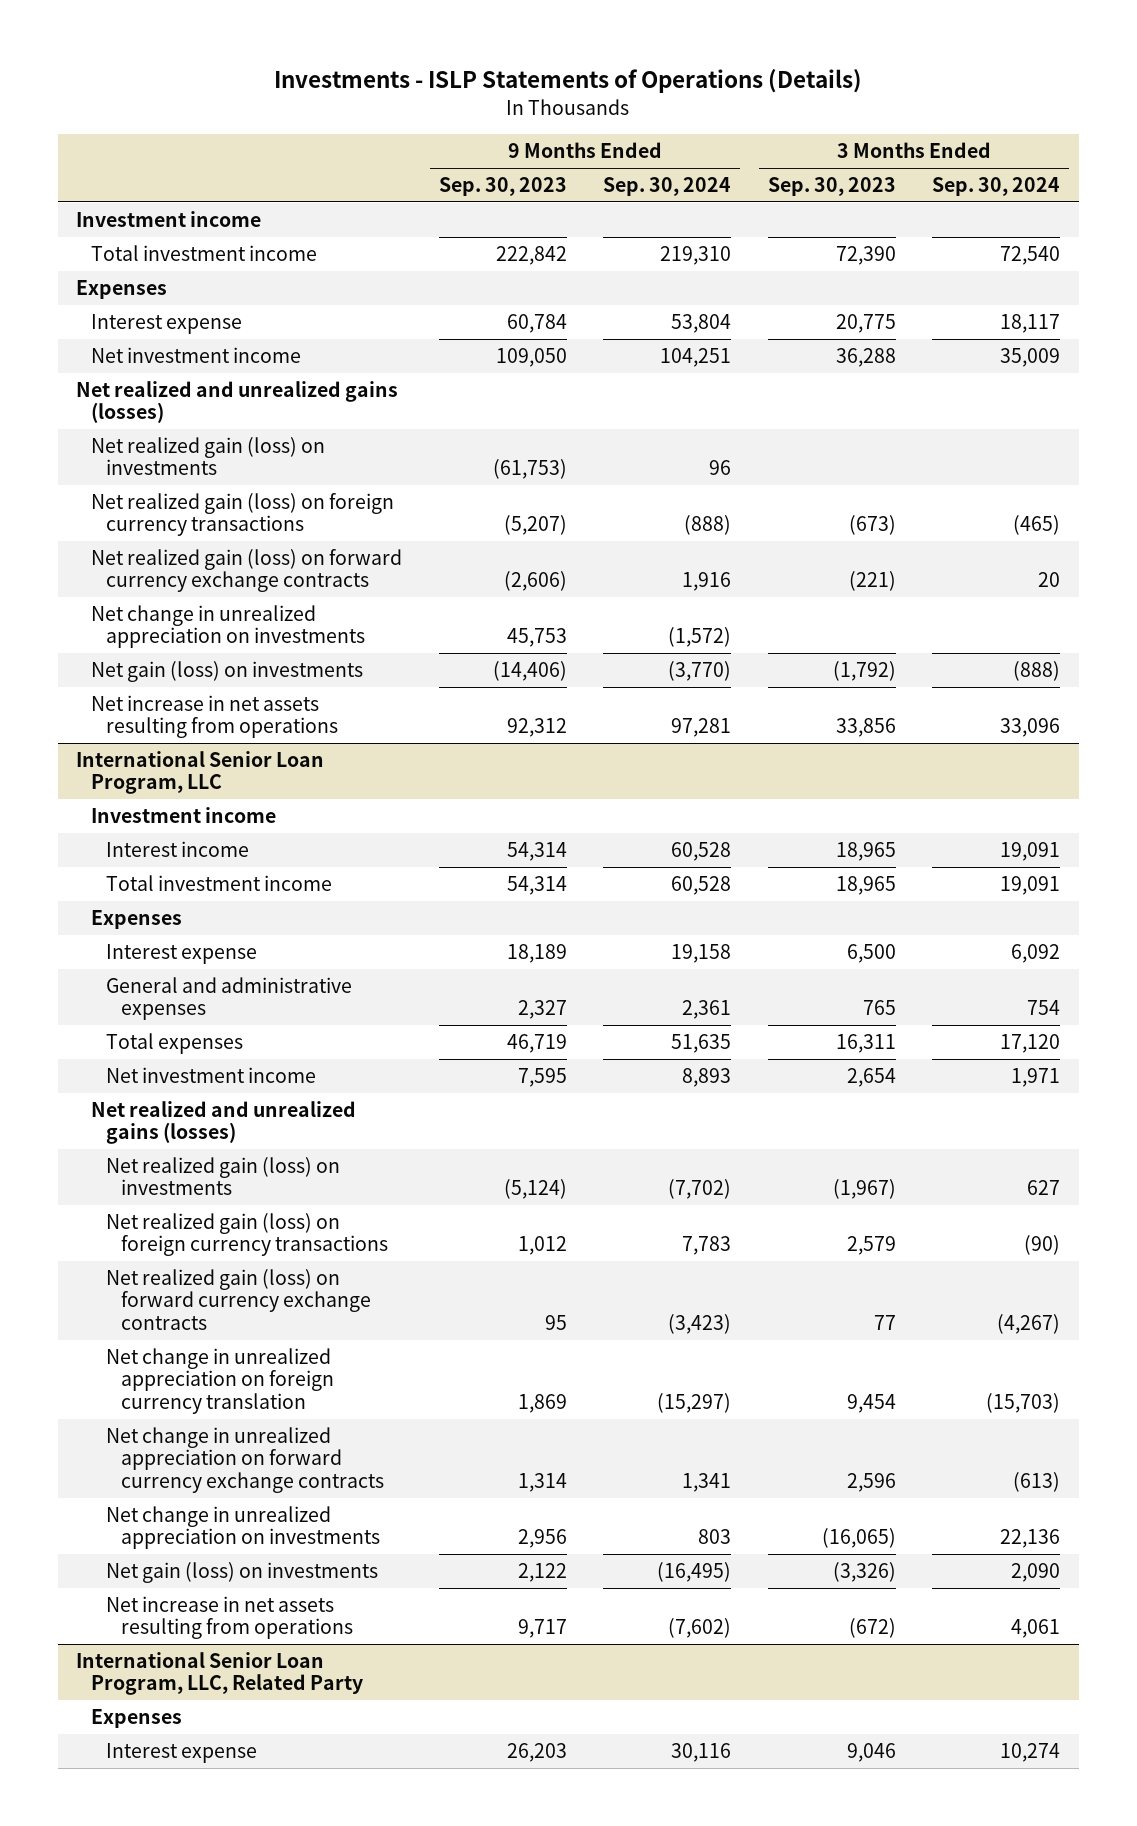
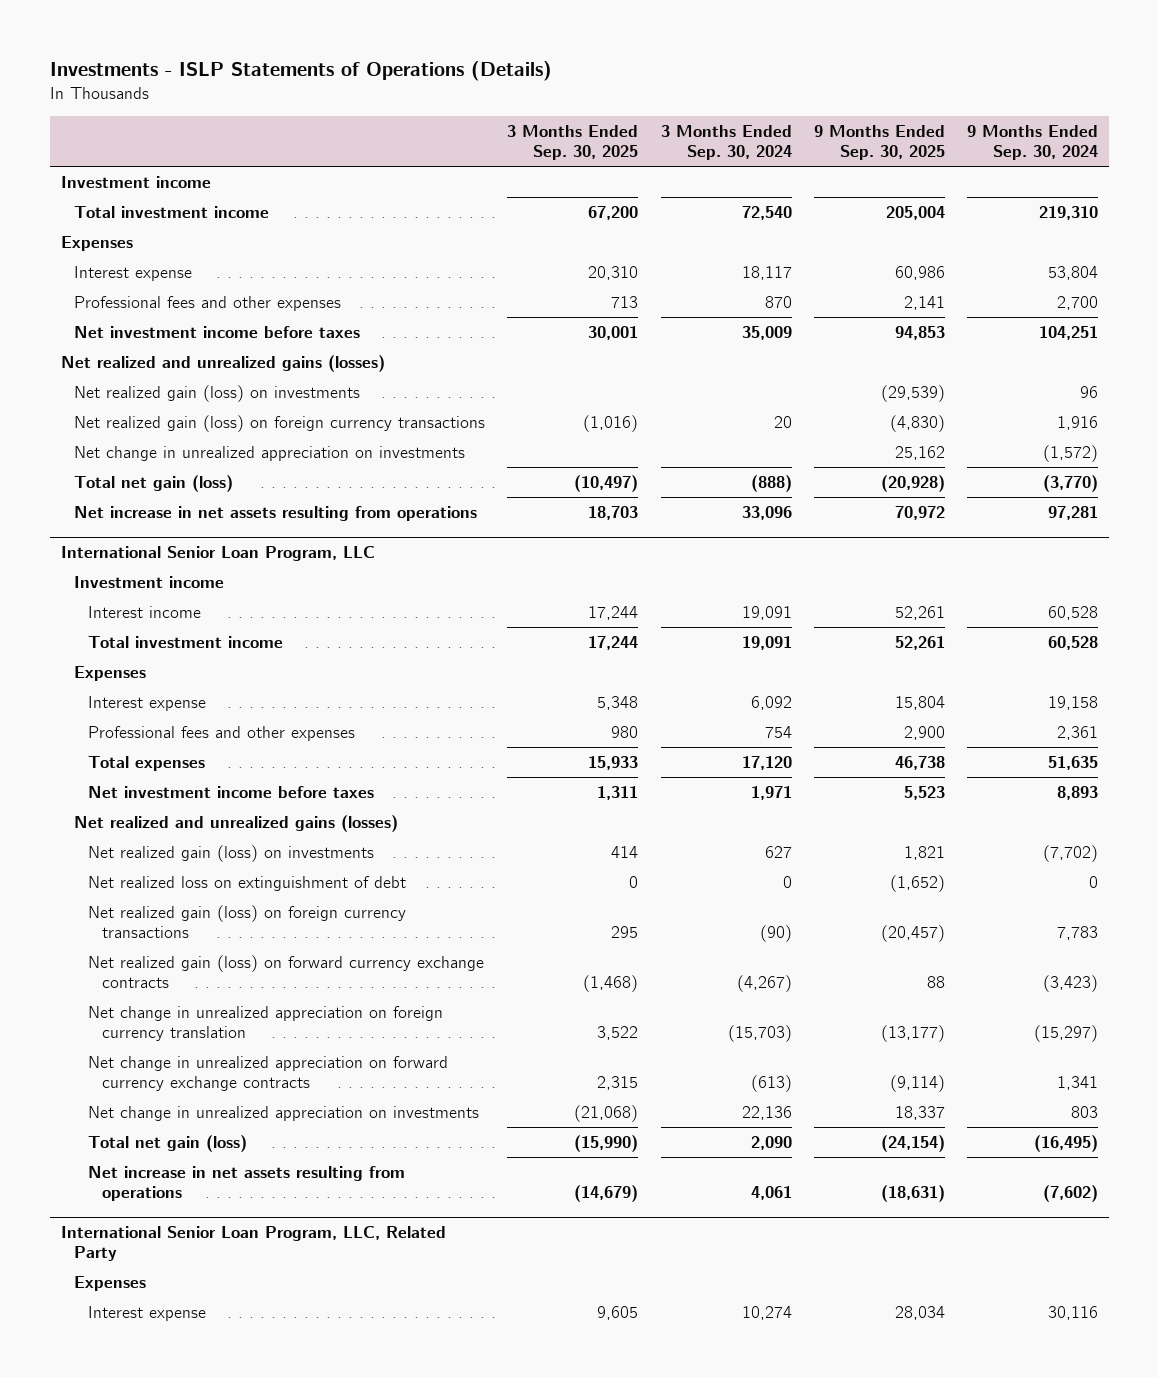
- | 9 Months Ended Sep. 30, 2023 | 9 Months Ended Sep. 30, 2024 | 3 Months Ended Sep. 30, 2023 | 3 Months Ended Sep. 30, 2024
+ | 3 Months Ended Sep. 30, 2025 | 3 Months Ended Sep. 30, 2024 | 9 Months Ended Sep. 30, 2025 | 9 Months Ended Sep. 30, 2024
- Net investment income | 109,050 | 104,251 | 36,288 | 35,009
+ Professional fees and other expenses | 713 | 870 | 2,141 | 2,700
+ Net investment income before taxes | 30,001 | 35,009 | 94,853 | 104,251
- Net realized gain (loss) on foreign currency transactions | (5,207) | (888) | (673) | (465)
- Net realized gain (loss) on forward currency exchange contracts | (2,606) | 1,916 | (221) | 20
+ Net realized gain (loss) on foreign currency transactions | (1,016) | 20 | (4,830) | 1,916
- Net gain (loss) on investments | (14,406) | (3,770) | (1,792) | (888)
+ Total net gain (loss) | (10,497) | (888) | (20,928) | (3,770)
@ International Senior Loan Program, LLC
- General and administrative expenses | 2,327 | 2,361 | 765 | 754
+ Professional fees and other expenses | 980 | 754 | 2,900 | 2,361
- Net investment income | 7,595 | 8,893 | 2,654 | 1,971
+ Net investment income before taxes | 1,311 | 1,971 | 5,523 | 8,893
+ Net realized loss on extinguishment of debt | 0 | 0 | (1,652) | 0
- Net gain (loss) on investments | 2,122 | (16,495) | (3,326) | 2,090
+ Total net gain (loss) | (15,990) | 2,090 | (24,154) | (16,495)

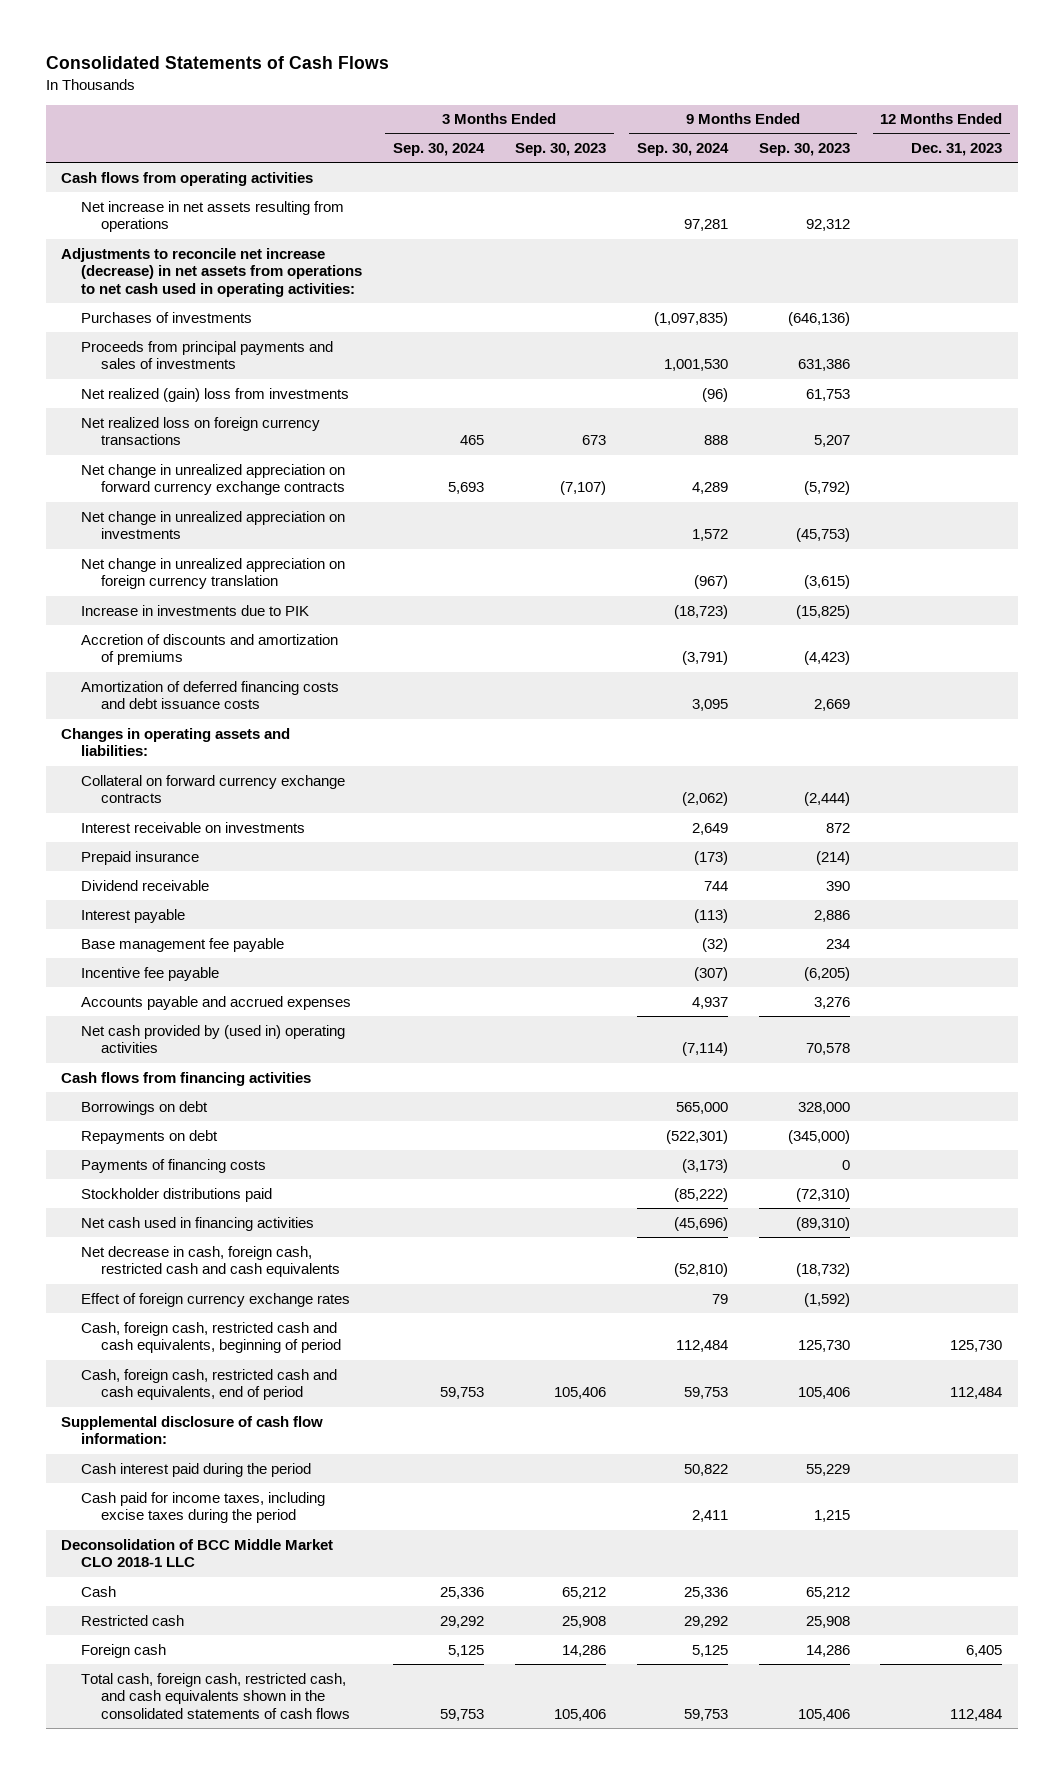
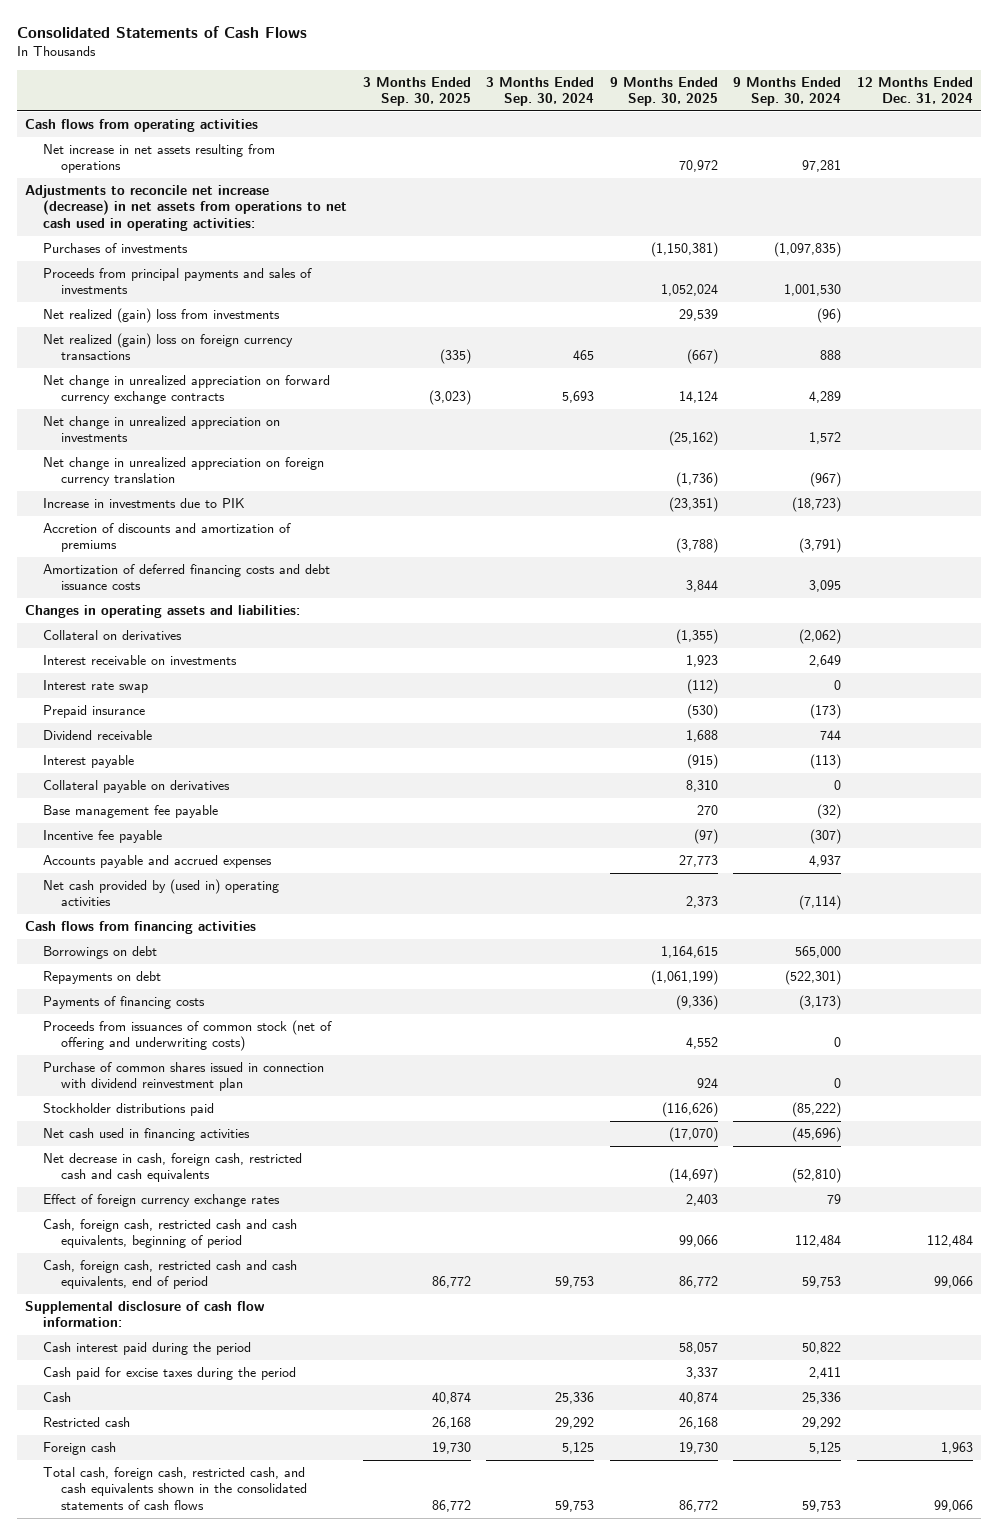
- | 3 Months Ended Sep. 30, 2024 | 3 Months Ended Sep. 30, 2023 | 9 Months Ended Sep. 30, 2024 | 9 Months Ended Sep. 30, 2023 | 12 Months Ended Dec. 31, 2023
+ | 3 Months Ended Sep. 30, 2025 | 3 Months Ended Sep. 30, 2024 | 9 Months Ended Sep. 30, 2025 | 9 Months Ended Sep. 30, 2024 | 12 Months Ended Dec. 31, 2024
- Net realized loss on foreign currency transactions | 465 | 673 | 888 | 5,207 |
+ Net realized (gain) loss on foreign currency transactions | (335) | 465 | (667) | 888 |
- Collateral on forward currency exchange contracts | | | (2,062) | (2,444) |
+ Collateral on derivatives | | | (1,355) | (2,062) |
+ Interest rate swap | | | (112) | 0 |
+ Collateral payable on derivatives | | | 8,310 | 0 |
+ Proceeds from issuances of common stock (net of offering and underwriting costs) | | | 4,552 | 0 |
+ Purchase of common shares issued in connection with dividend reinvestment plan | | | 924 | 0 |
- Cash paid for income taxes, including excise taxes during the period | | | 2,411 | 1,215 |
- Deconsolidation of BCC Middle Market CLO 2018-1 LLC
+ Cash paid for excise taxes during the period | | | 3,337 | 2,411 |

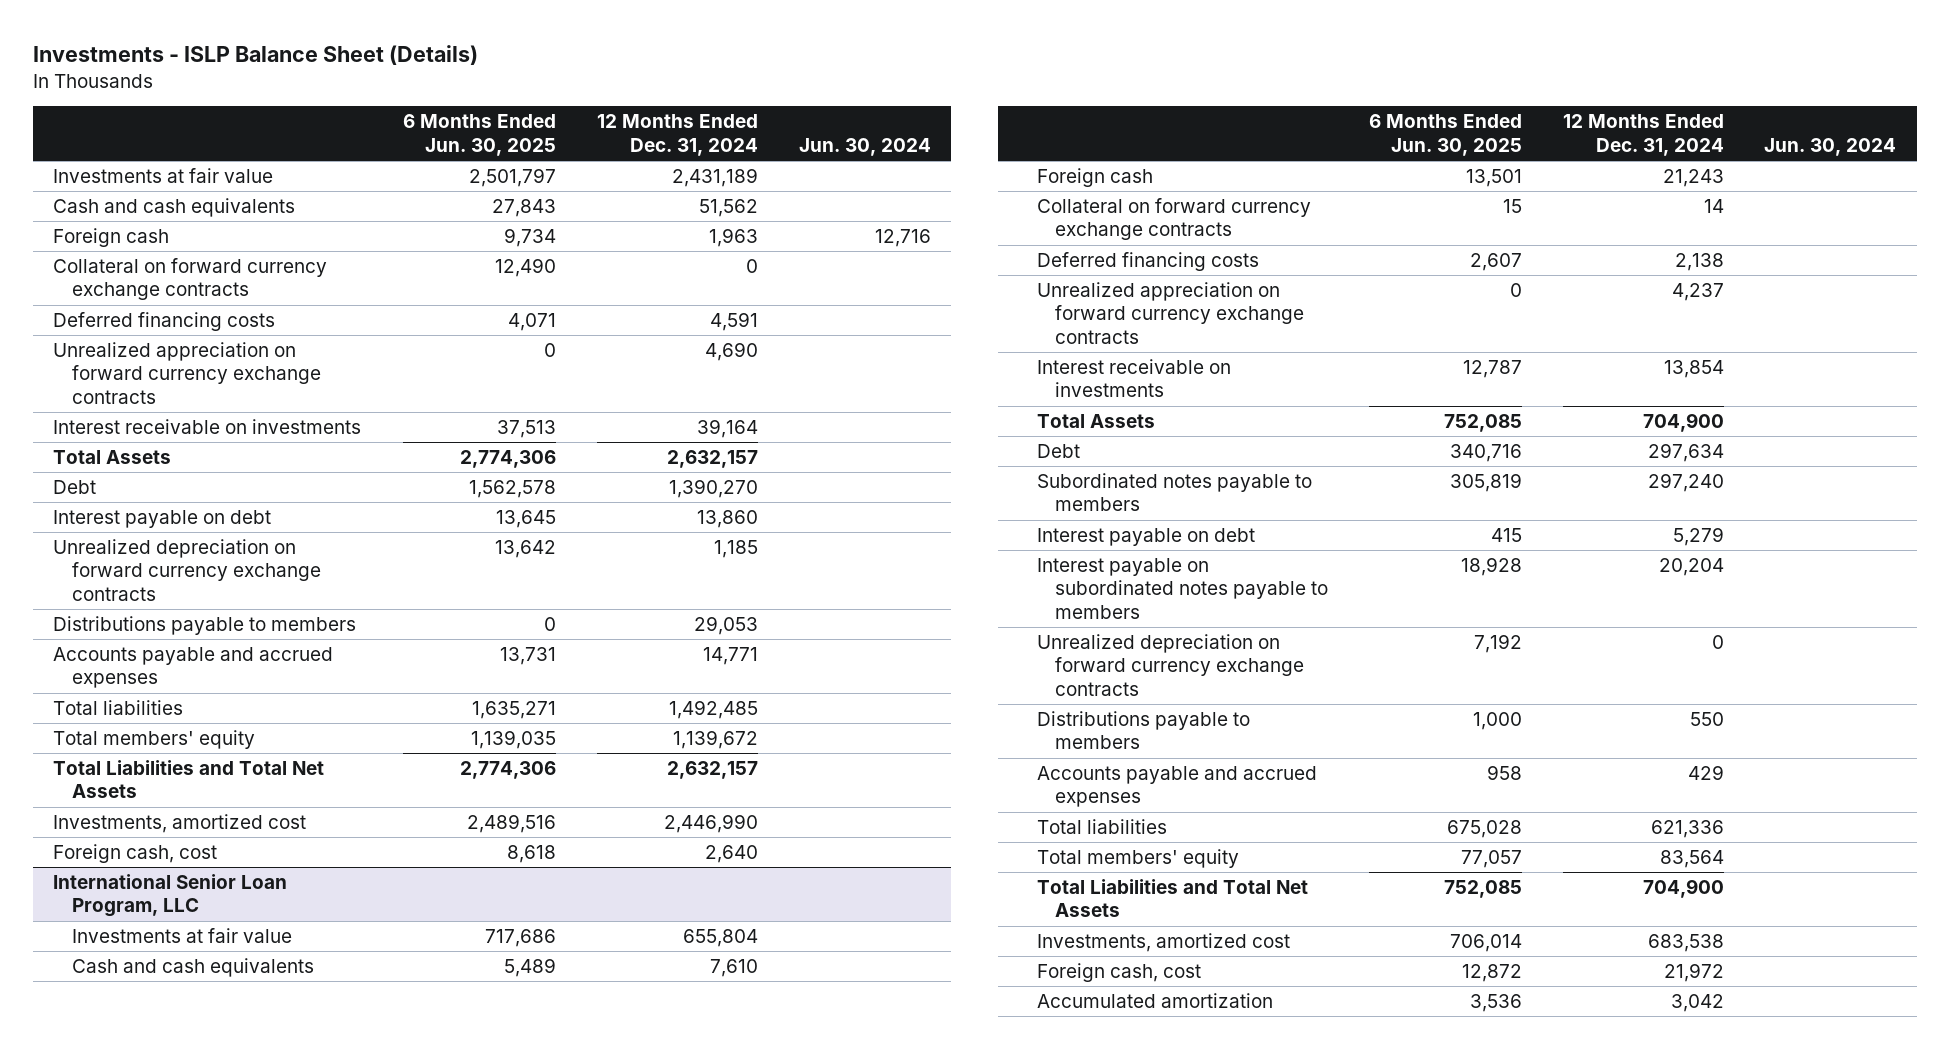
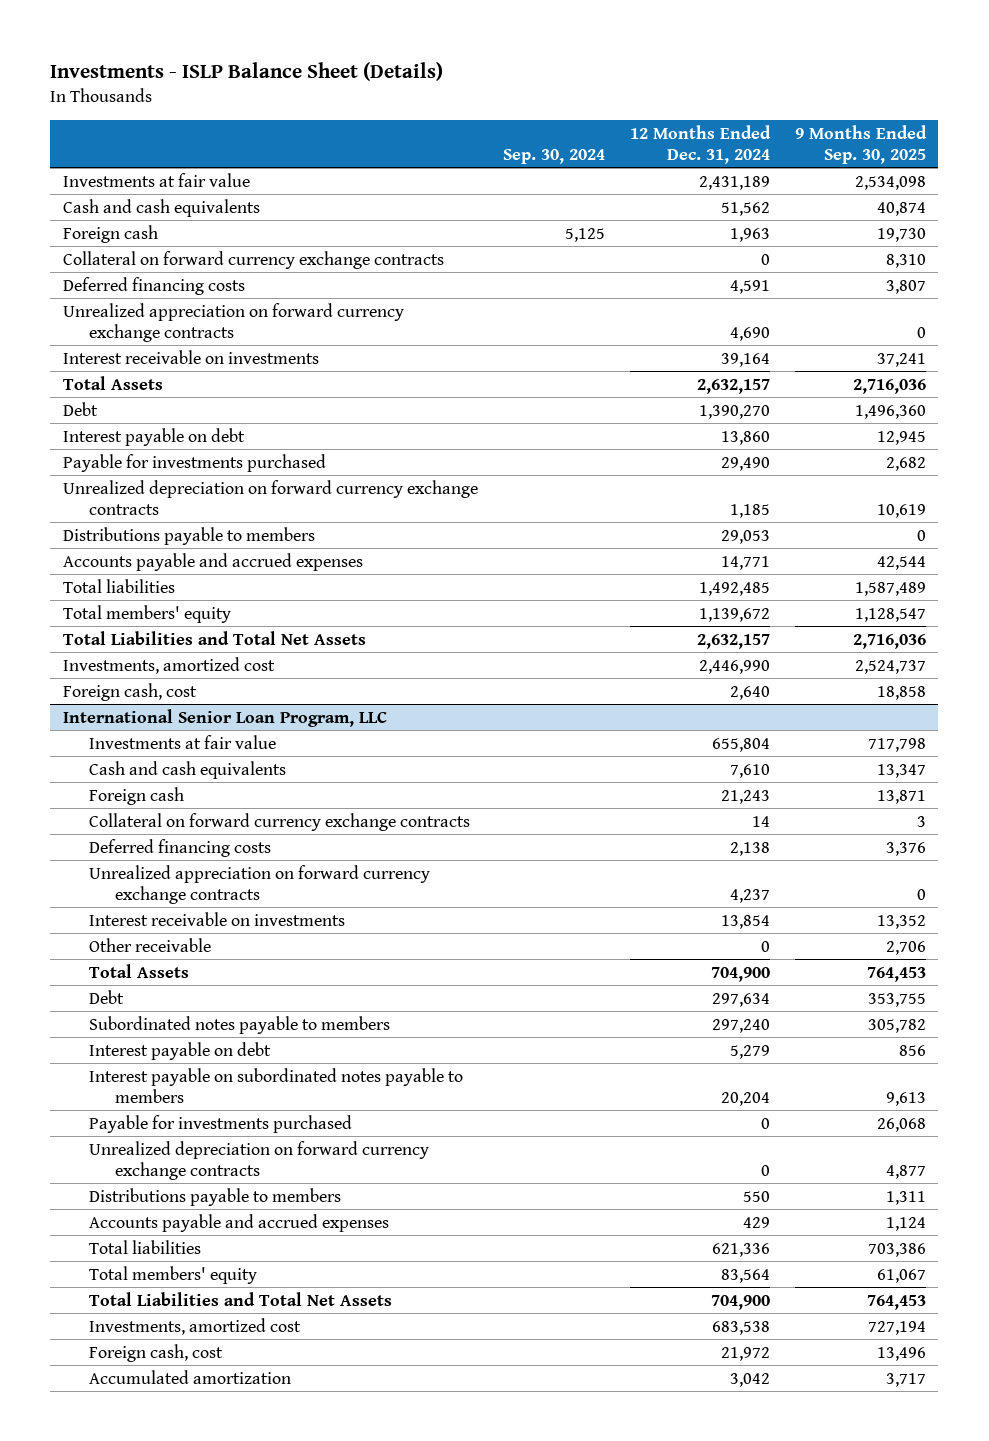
- | 6 Months Ended Jun. 30, 2025 | 12 Months Ended Dec. 31, 2024 | Jun. 30, 2024
+ | Sep. 30, 2024 | 12 Months Ended Dec. 31, 2024 | 9 Months Ended Sep. 30, 2025
+ Payable for investments purchased | | 29,490 | 2,682
@ International Senior Loan Program, LLC
+ Other receivable | | 0 | 2,706
+ Payable for investments purchased | | 0 | 26,068

